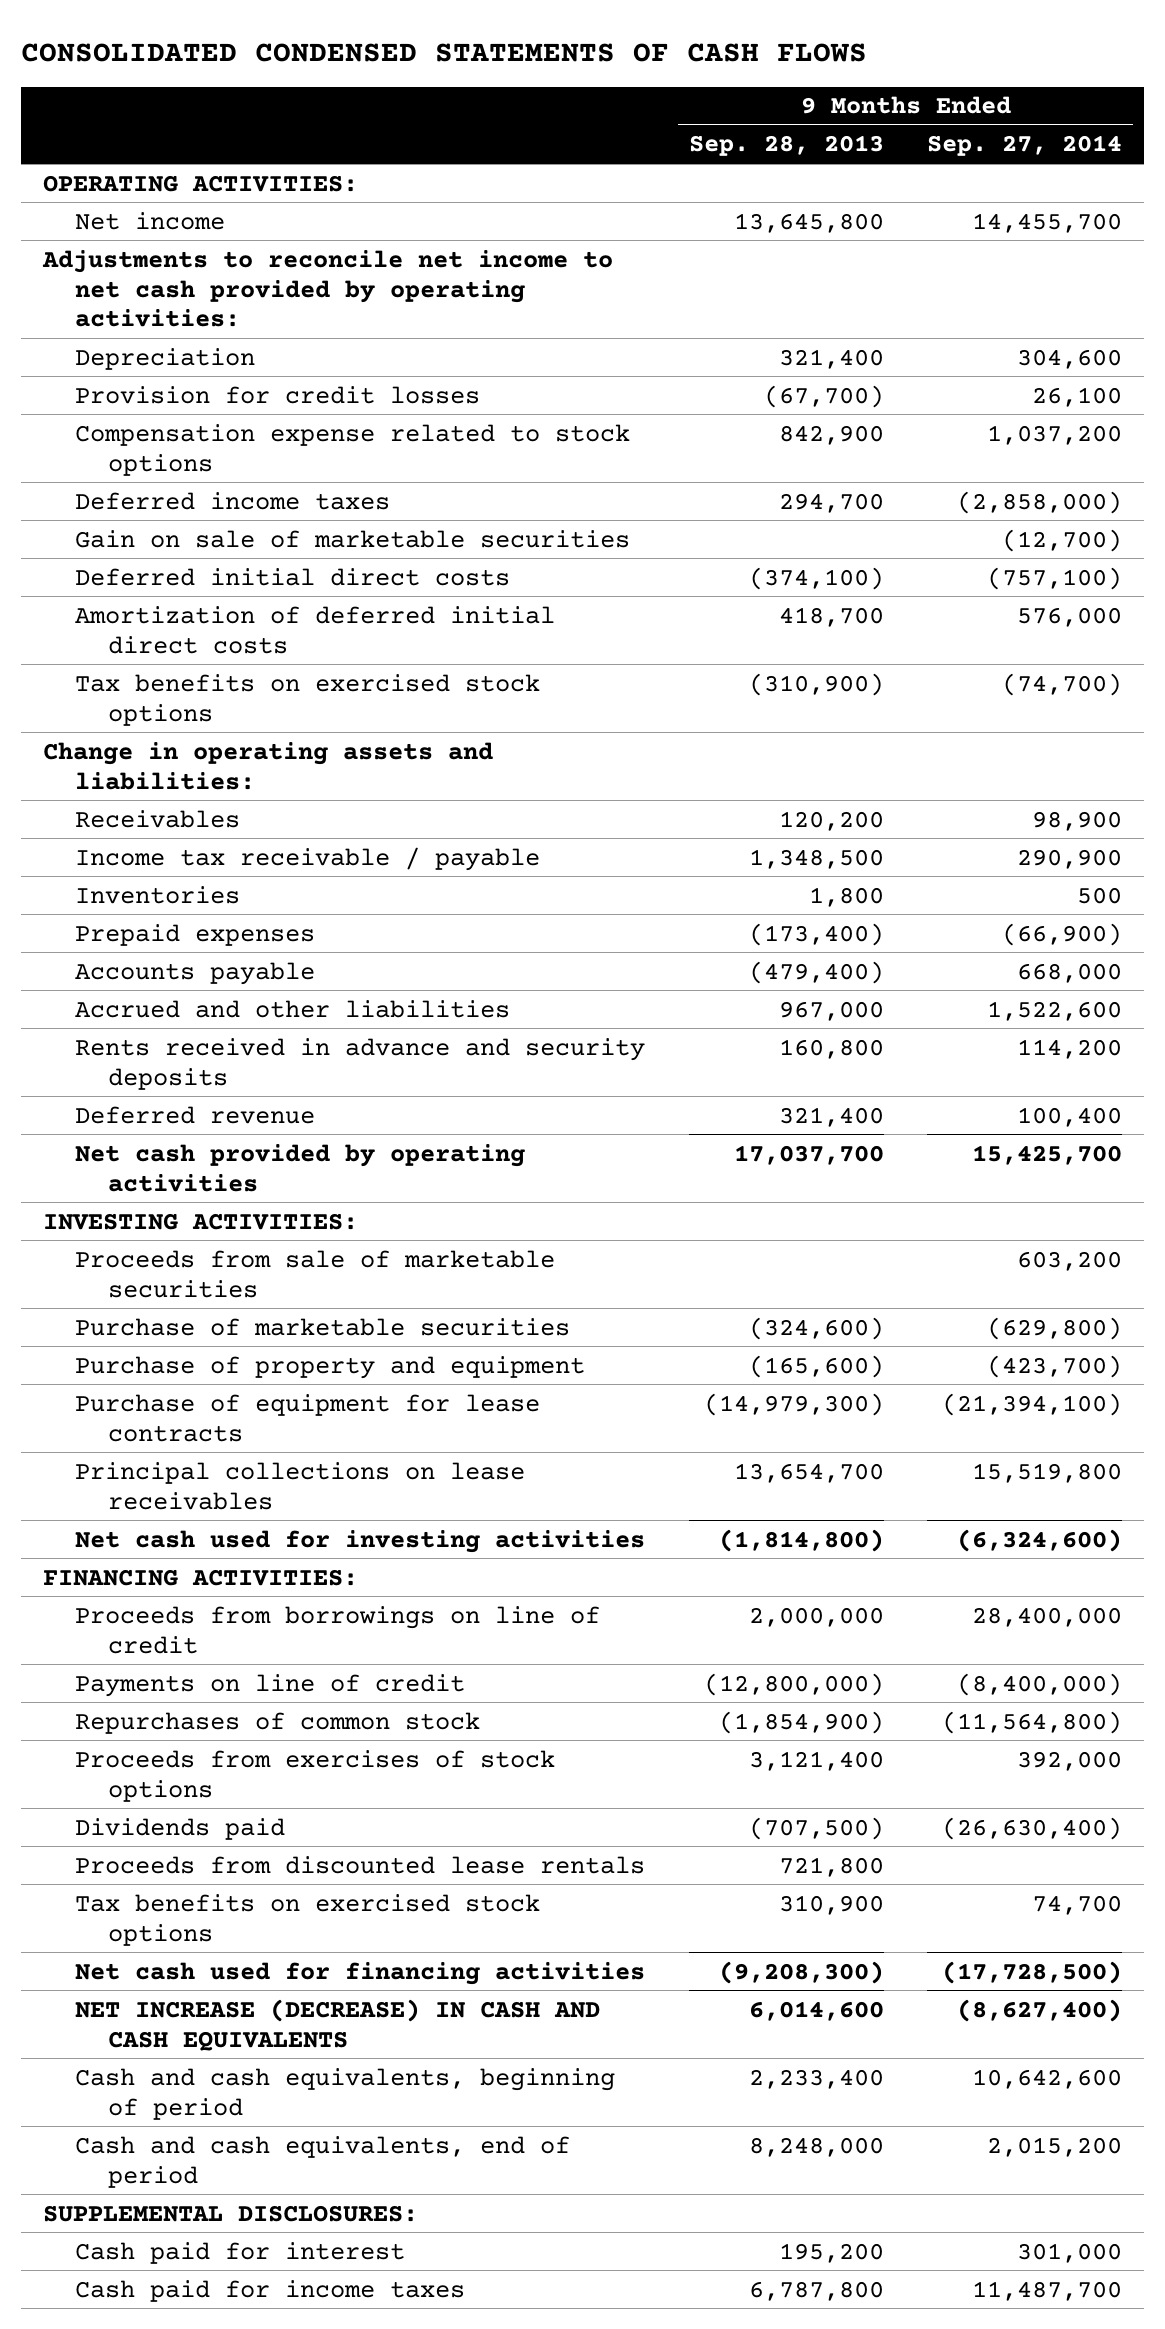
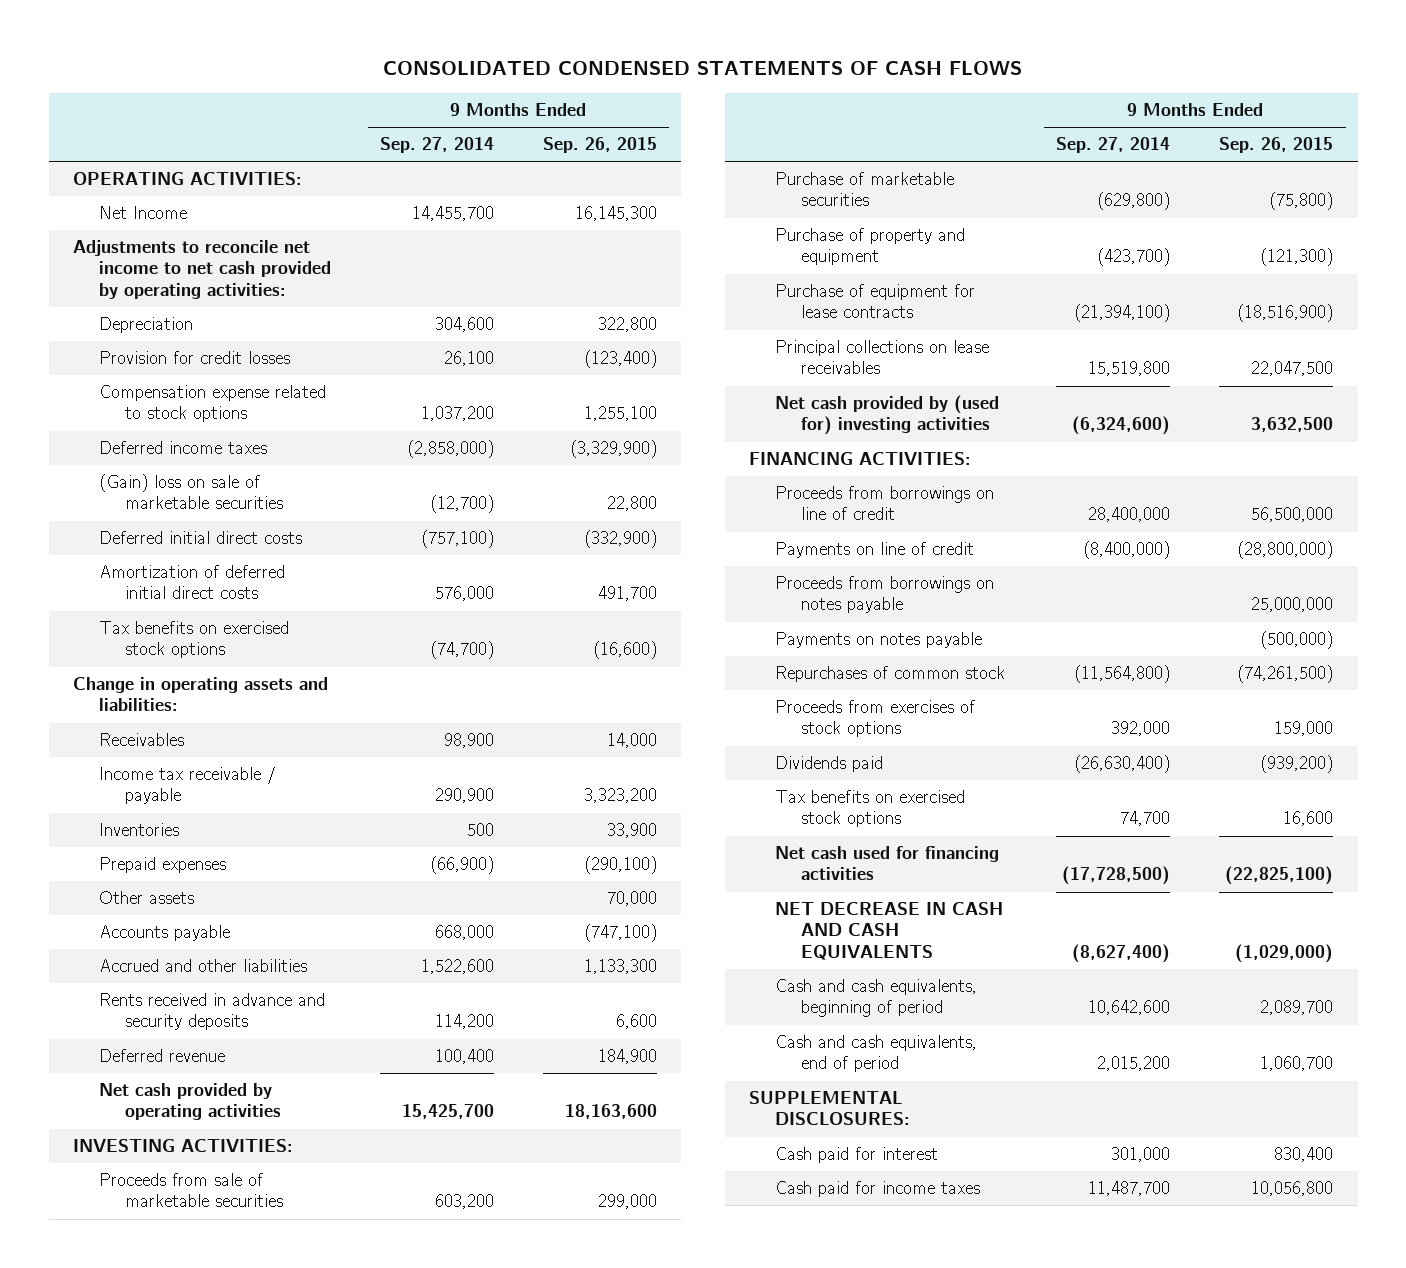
- | 9 Months Ended Sep. 28, 2013 | 9 Months Ended Sep. 27, 2014
+ | 9 Months Ended Sep. 27, 2014 | 9 Months Ended Sep. 26, 2015
- Net income | 13,645,800 | 14,455,700
+ Net Income | 14,455,700 | 16,145,300
- Gain on sale of marketable securities | | (12,700)
+ (Gain) loss on sale of marketable securities | (12,700) | 22,800
+ Other assets | | 70,000
- Net cash used for investing activities | (1,814,800) | (6,324,600)
+ Net cash provided by (used for) investing activities | (6,324,600) | 3,632,500
+ Proceeds from borrowings on notes payable | | 25,000,000
+ Payments on notes payable | | (500,000)
- Proceeds from discounted lease rentals | 721,800 |
- NET INCREASE (DECREASE) IN CASH AND CASH EQUIVALENTS | 6,014,600 | (8,627,400)
+ NET DECREASE IN CASH AND CASH EQUIVALENTS | (8,627,400) | (1,029,000)

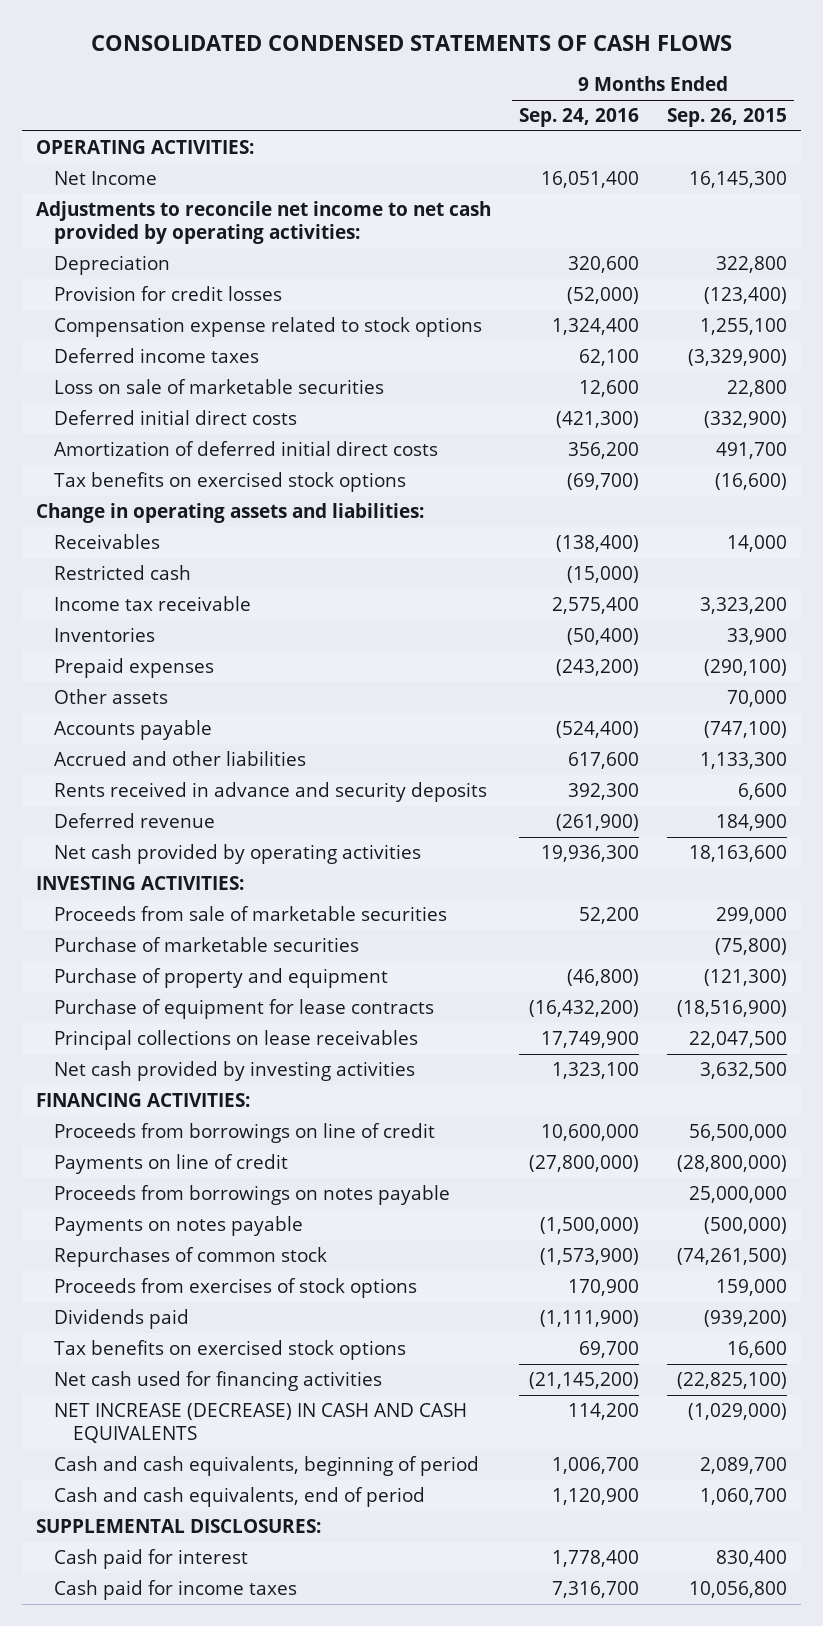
- | 9 Months Ended Sep. 27, 2014 | 9 Months Ended Sep. 26, 2015
+ | 9 Months Ended Sep. 24, 2016 | 9 Months Ended Sep. 26, 2015
- (Gain) loss on sale of marketable securities | (12,700) | 22,800
+ Loss on sale of marketable securities | 12,600 | 22,800
- Income tax receivable / payable | 290,900 | 3,323,200
+ Restricted cash | (15,000) |
+ Income tax receivable | 2,575,400 | 3,323,200
- Net cash provided by (used for) investing activities | (6,324,600) | 3,632,500
+ Net cash provided by investing activities | 1,323,100 | 3,632,500
- NET DECREASE IN CASH AND CASH EQUIVALENTS | (8,627,400) | (1,029,000)
+ NET INCREASE (DECREASE) IN CASH AND CASH EQUIVALENTS | 114,200 | (1,029,000)

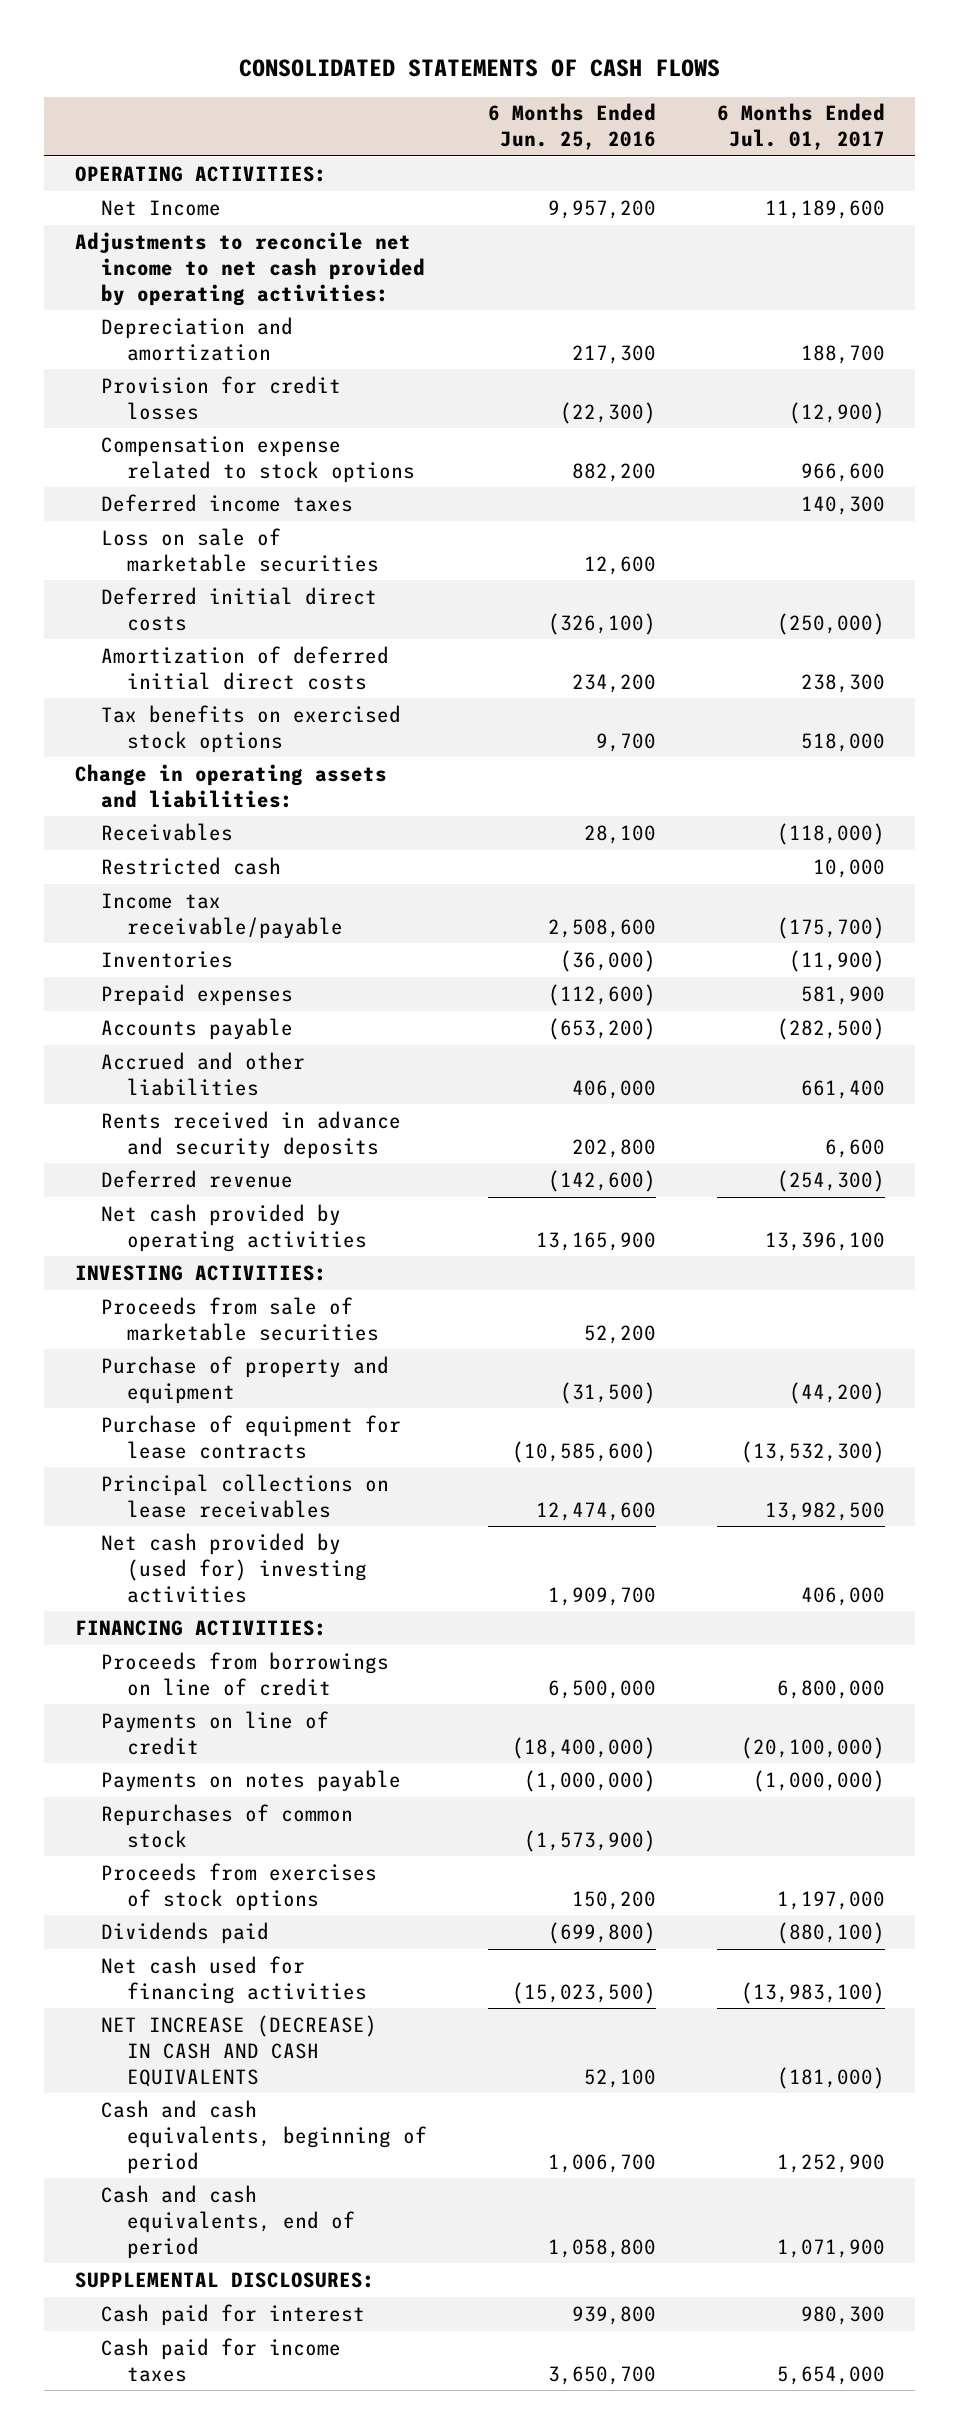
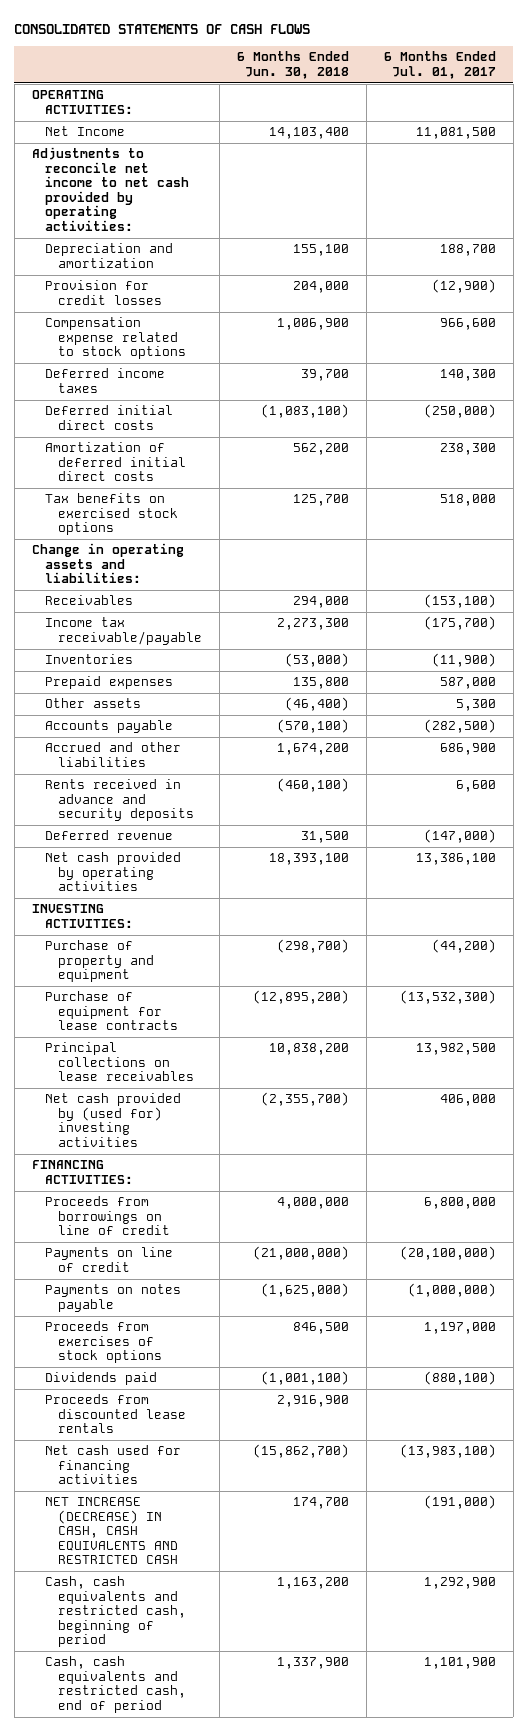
- | 6 Months Ended Jun. 25, 2016 | 6 Months Ended Jul. 01, 2017
+ | 6 Months Ended Jun. 30, 2018 | 6 Months Ended Jul. 01, 2017
- Net Income | 9,957,200 | 11,189,600
+ Net Income | 14,103,400 | 11,081,500
- Loss on sale of marketable securities | 12,600 |
- Receivables | 28,100 | (118,000)
- Restricted cash | | 10,000
+ Receivables | 294,000 | (153,100)
- Prepaid expenses | (112,600) | 581,900
+ Prepaid expenses | 135,800 | 587,000
+ Other assets | (46,400) | 5,300
- Accrued and other liabilities | 406,000 | 661,400
+ Accrued and other liabilities | 1,674,200 | 686,900
- Deferred revenue | (142,600) | (254,300)
- Net cash provided by operating activities | 13,165,900 | 13,396,100
+ Deferred revenue | 31,500 | (147,000)
+ Net cash provided by operating activities | 18,393,100 | 13,386,100
- Proceeds from sale of marketable securities | 52,200 |
- Repurchases of common stock | (1,573,900) |
+ Proceeds from discounted lease rentals | 2,916,900 |
- NET INCREASE (DECREASE) IN CASH AND CASH EQUIVALENTS | 52,100 | (181,000)
- Cash and cash equivalents, beginning of period | 1,006,700 | 1,252,900
- Cash and cash equivalents, end of period | 1,058,800 | 1,071,900
- SUPPLEMENTAL DISCLOSURES:
- Cash paid for interest | 939,800 | 980,300
- Cash paid for income taxes | 3,650,700 | 5,654,000
+ NET INCREASE (DECREASE) IN CASH, CASH EQUIVALENTS AND RESTRICTED CASH | 174,700 | (191,000)
+ Cash, cash equivalents and restricted cash, beginning of period | 1,163,200 | 1,292,900
+ Cash, cash equivalents and restricted cash, end of period | 1,337,900 | 1,101,900

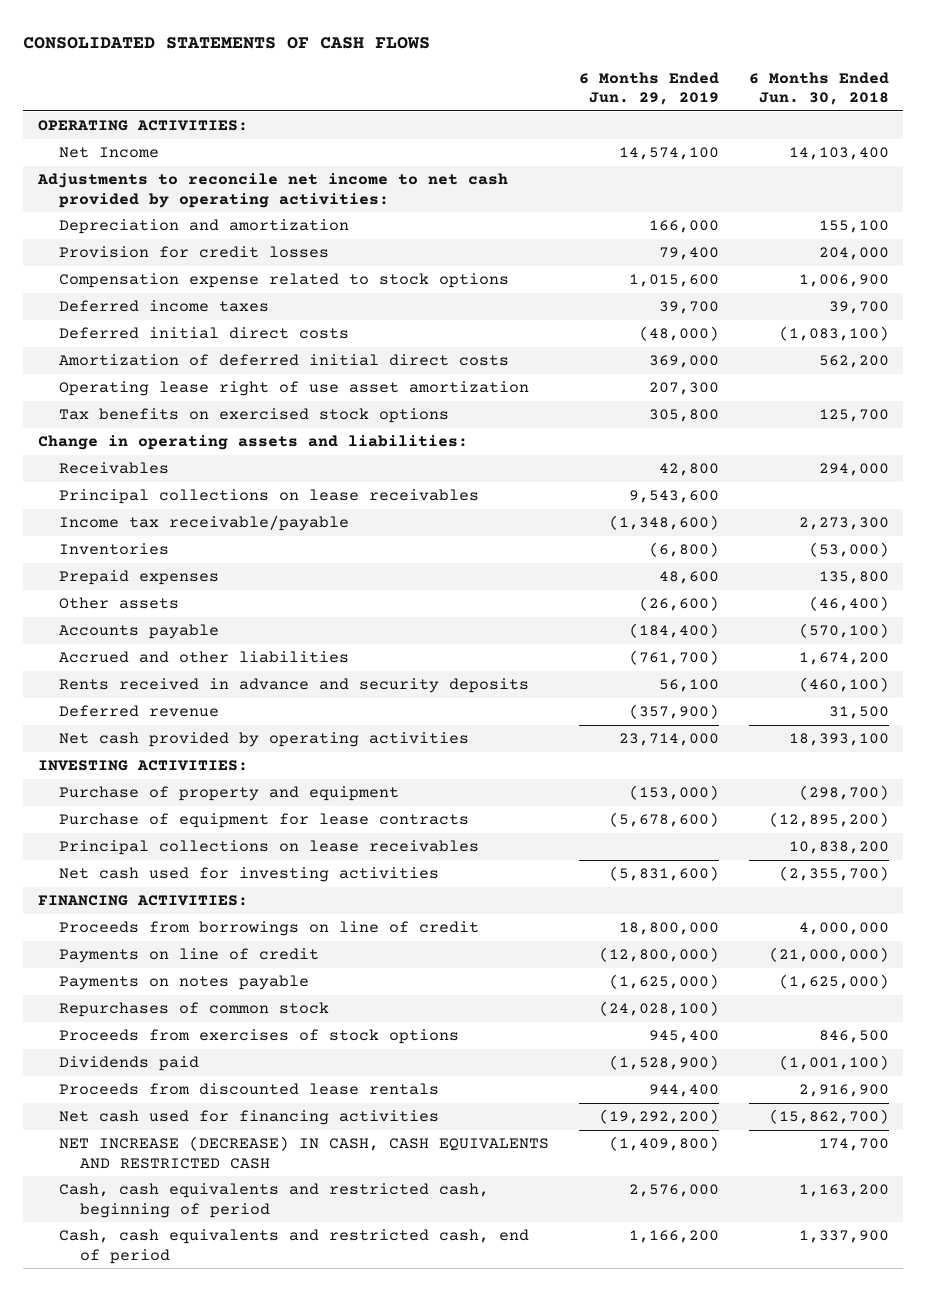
- | 6 Months Ended Jun. 30, 2018 | 6 Months Ended Jul. 01, 2017
+ | 6 Months Ended Jun. 29, 2019 | 6 Months Ended Jun. 30, 2018
+ Operating lease right of use asset amortization | 207,300 |
+ Principal collections on lease receivables | 9,543,600 |
- Net cash provided by (used for) investing activities | (2,355,700) | 406,000
+ Net cash used for investing activities | (5,831,600) | (2,355,700)
+ Repurchases of common stock | (24,028,100) |

